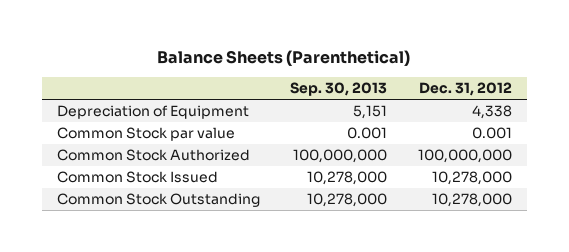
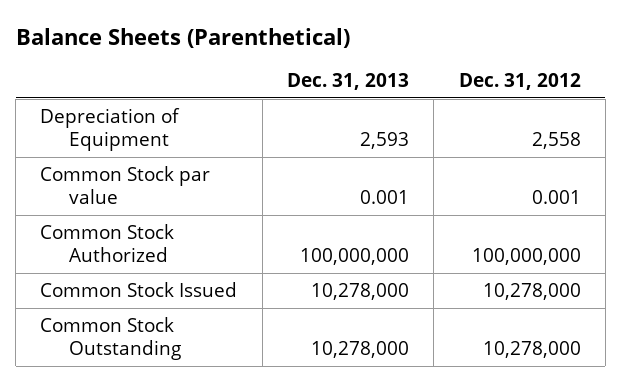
- | Sep. 30, 2013 | Dec. 31, 2012
+ | Dec. 31, 2013 | Dec. 31, 2012
- Depreciation of Equipment | 5,151 | 4,338
+ Depreciation of Equipment | 2,593 | 2,558

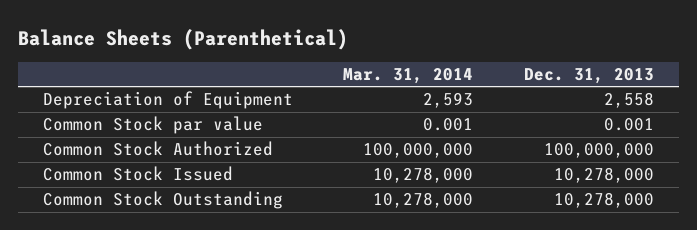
- | Dec. 31, 2013 | Dec. 31, 2012
+ | Mar. 31, 2014 | Dec. 31, 2013
- Depreciation of Equipment | 2,593 | 2,558
+ Depreciation of Equipment | 2,593 | 2,558

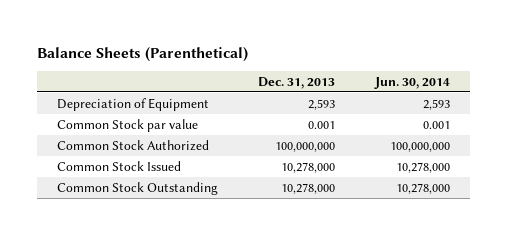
- | Mar. 31, 2014 | Dec. 31, 2013
+ | Dec. 31, 2013 | Jun. 30, 2014
- Depreciation of Equipment | 2,593 | 2,558
+ Depreciation of Equipment | 2,593 | 2,593

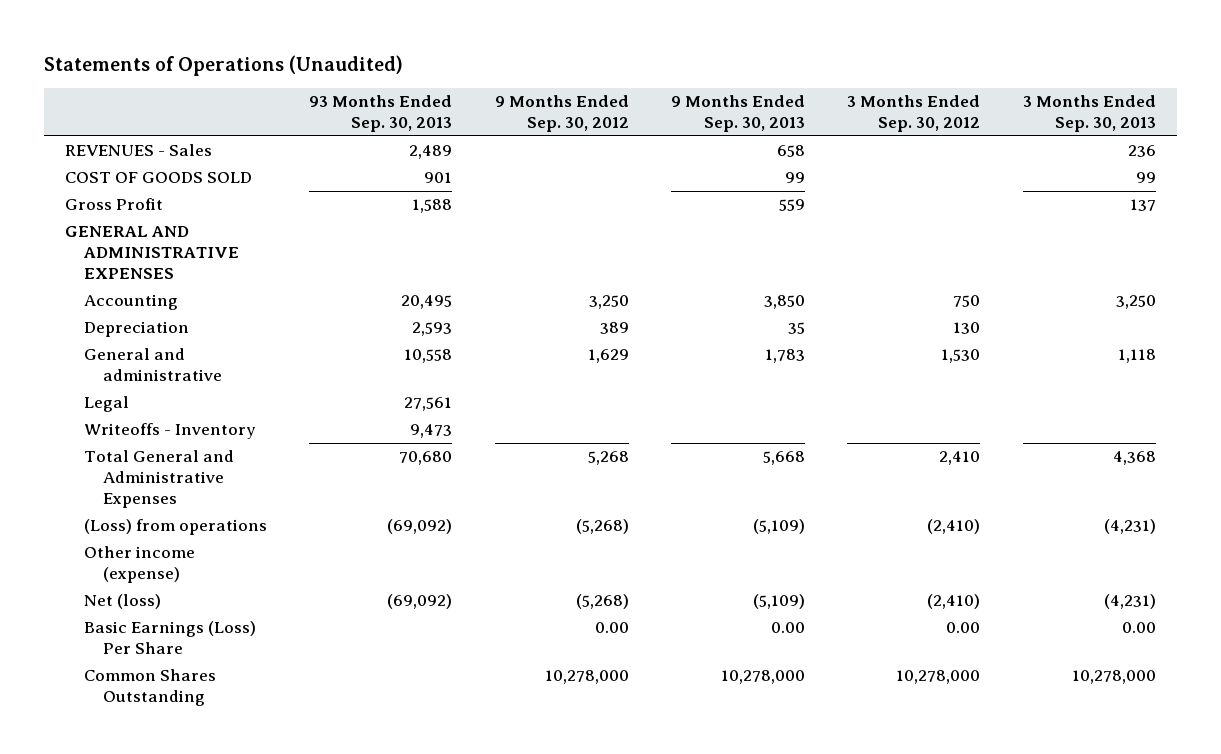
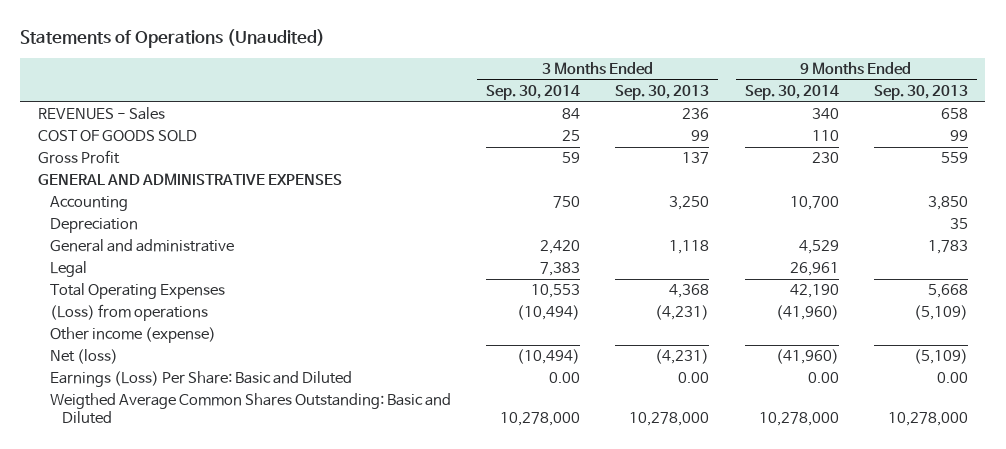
- | 93 Months Ended Sep. 30, 2013 | 9 Months Ended Sep. 30, 2012 | 9 Months Ended Sep. 30, 2013 | 3 Months Ended Sep. 30, 2012 | 3 Months Ended Sep. 30, 2013
+ | 3 Months Ended Sep. 30, 2014 | 3 Months Ended Sep. 30, 2013 | 9 Months Ended Sep. 30, 2014 | 9 Months Ended Sep. 30, 2013
- Writeoffs - Inventory | 9,473 | | | |
- Total General and Administrative Expenses | 70,680 | 5,268 | 5,668 | 2,410 | 4,368
+ Total Operating Expenses | 10,553 | 4,368 | 42,190 | 5,668
- Basic Earnings (Loss) Per Share | | 0.00 | 0.00 | 0.00 | 0.00
- Common Shares Outstanding | | 10,278,000 | 10,278,000 | 10,278,000 | 10,278,000
+ Earnings (Loss) Per Share: Basic and Diluted | 0.00 | 0.00 | 0.00 | 0.00
+ Weigthed Average Common Shares Outstanding: Basic and Diluted | 10,278,000 | 10,278,000 | 10,278,000 | 10,278,000

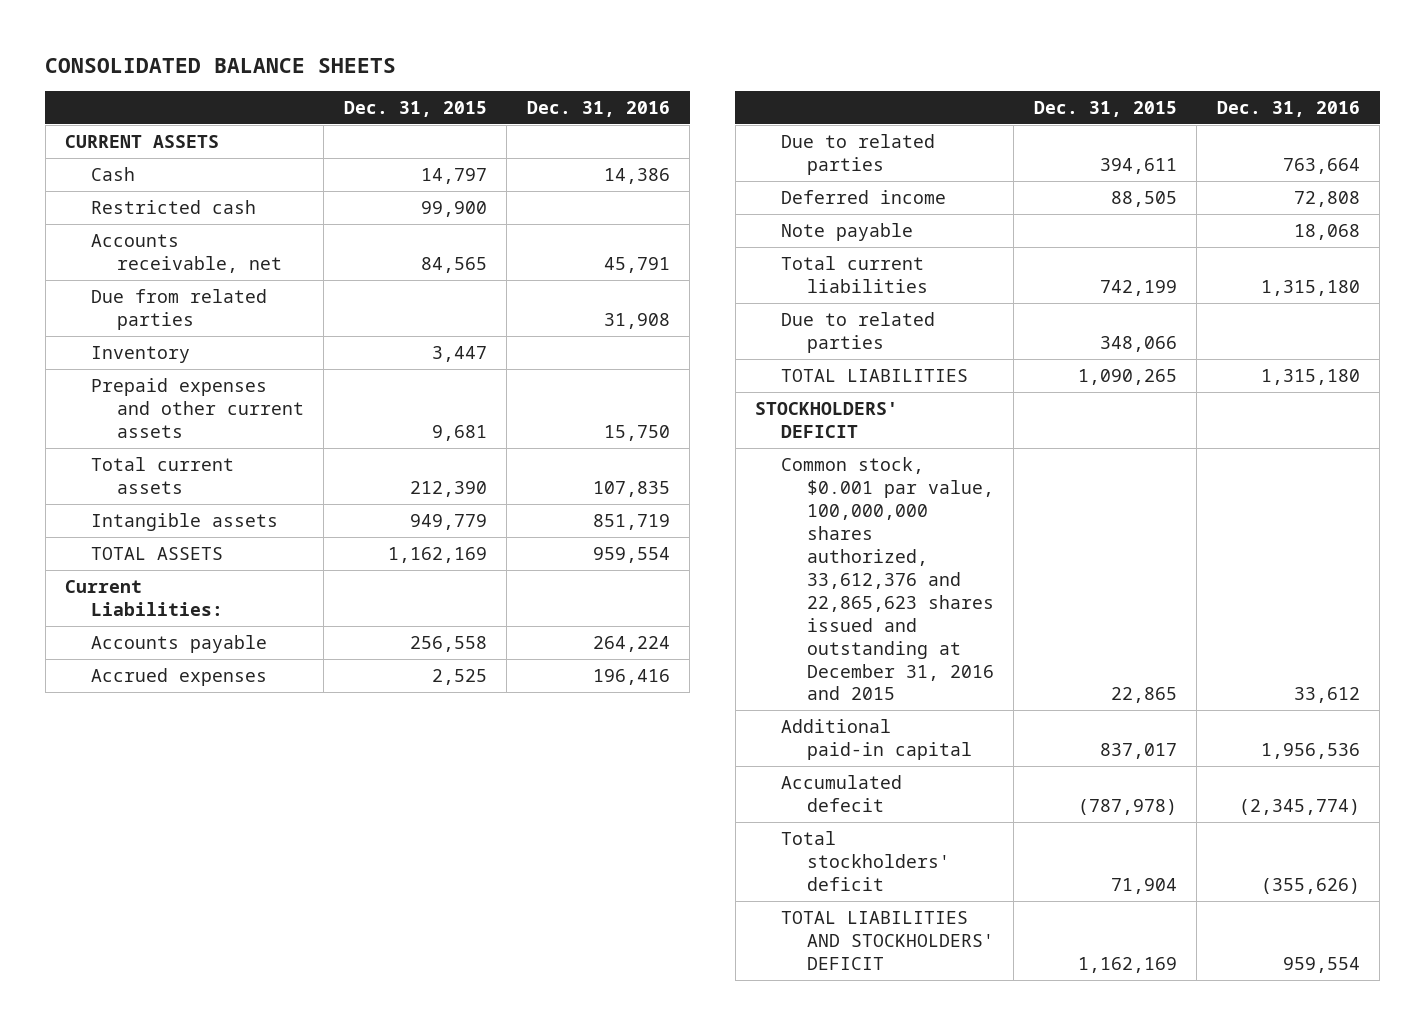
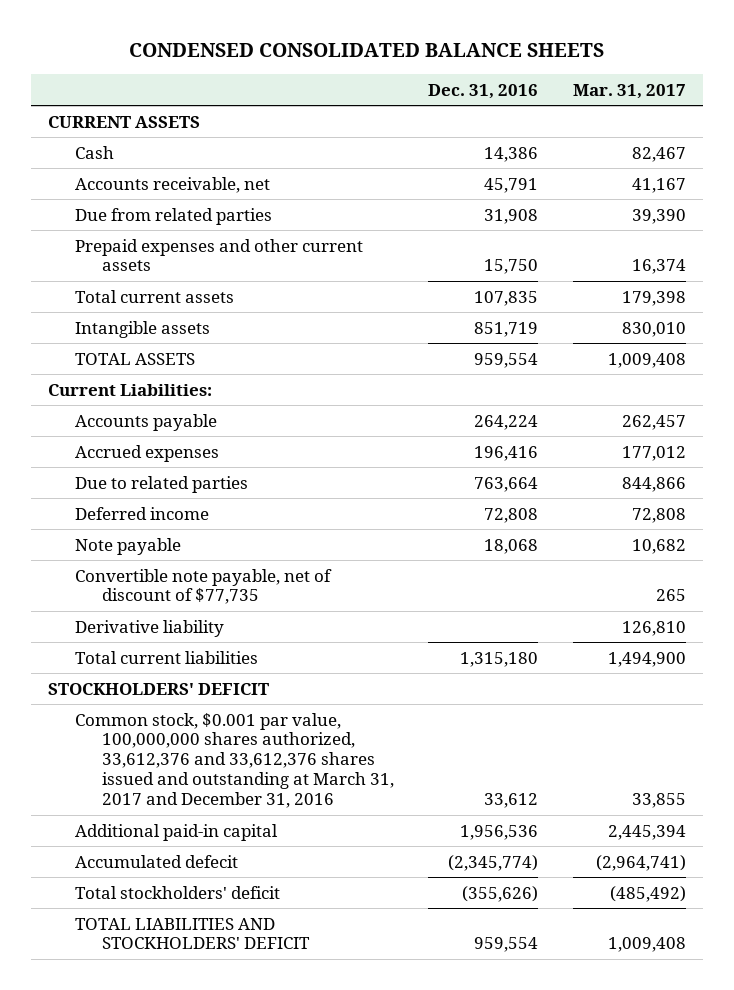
- CONSOLIDATED BALANCE SHEETS
+ CONDENSED CONSOLIDATED BALANCE SHEETS
- | Dec. 31, 2015 | Dec. 31, 2016
+ | Dec. 31, 2016 | Mar. 31, 2017
- Restricted cash | 99,900 |
- Inventory | 3,447 |
+ Convertible note payable, net of discount of $77,735 | | 265
+ Derivative liability | | 126,810
- Due to related parties | 348,066 |
- TOTAL LIABILITIES | 1,090,265 | 1,315,180
- Common stock, $0.001 par value, 100,000,000 shares authorized, 33,612,376 and 22,865,623 shares issued and outstanding at December 31, 2016 and 2015 | 22,865 | 33,612
+ Common stock, $0.001 par value, 100,000,000 shares authorized, 33,612,376 and 33,612,376 shares issued and outstanding at March 31, 2017 and December 31, 2016 | 33,612 | 33,855

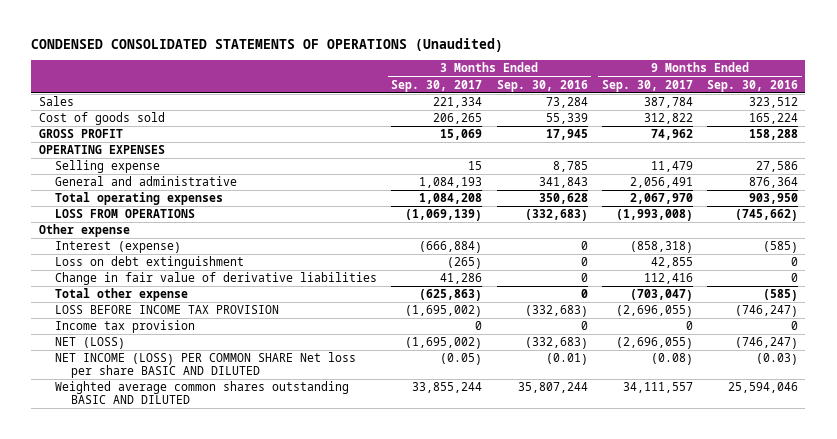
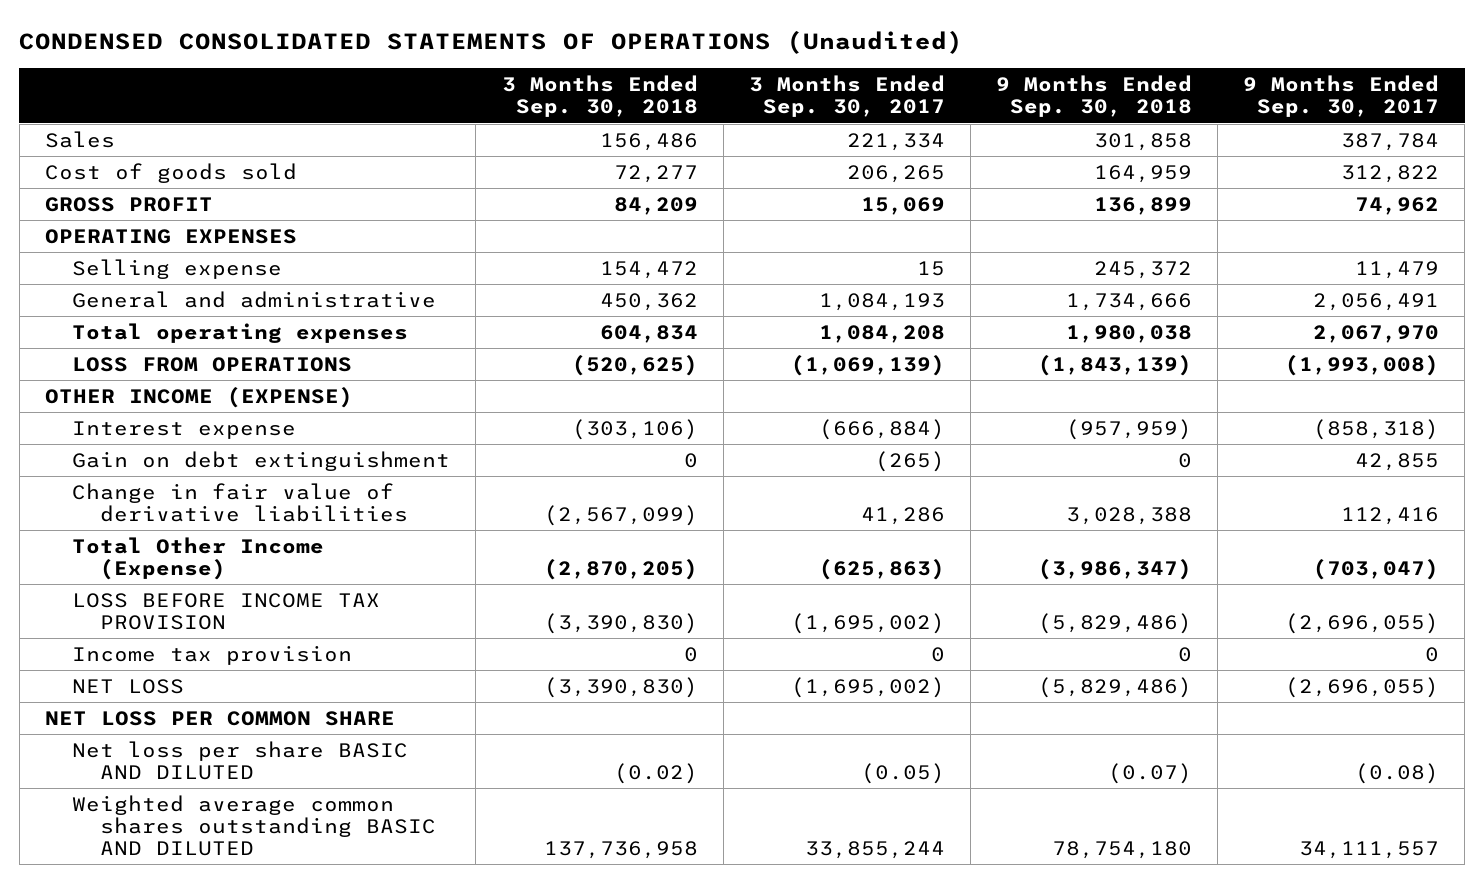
- | 3 Months Ended Sep. 30, 2017 | 3 Months Ended Sep. 30, 2016 | 9 Months Ended Sep. 30, 2017 | 9 Months Ended Sep. 30, 2016
+ | 3 Months Ended Sep. 30, 2018 | 3 Months Ended Sep. 30, 2017 | 9 Months Ended Sep. 30, 2018 | 9 Months Ended Sep. 30, 2017
- Other expense
- Interest (expense) | (666,884) | 0 | (858,318) | (585)
- Loss on debt extinguishment | (265) | 0 | 42,855 | 0
+ OTHER INCOME (EXPENSE)
+ Interest expense | (303,106) | (666,884) | (957,959) | (858,318)
+ Gain on debt extinguishment | 0 | (265) | 0 | 42,855
- Total other expense | (625,863) | 0 | (703,047) | (585)
+ Total Other Income (Expense) | (2,870,205) | (625,863) | (3,986,347) | (703,047)
- NET (LOSS) | (1,695,002) | (332,683) | (2,696,055) | (746,247)
- NET INCOME (LOSS) PER COMMON SHARE Net loss per share BASIC AND DILUTED | (0.05) | (0.01) | (0.08) | (0.03)
+ NET LOSS | (3,390,830) | (1,695,002) | (5,829,486) | (2,696,055)
+ NET LOSS PER COMMON SHARE
+ Net loss per share BASIC AND DILUTED | (0.02) | (0.05) | (0.07) | (0.08)

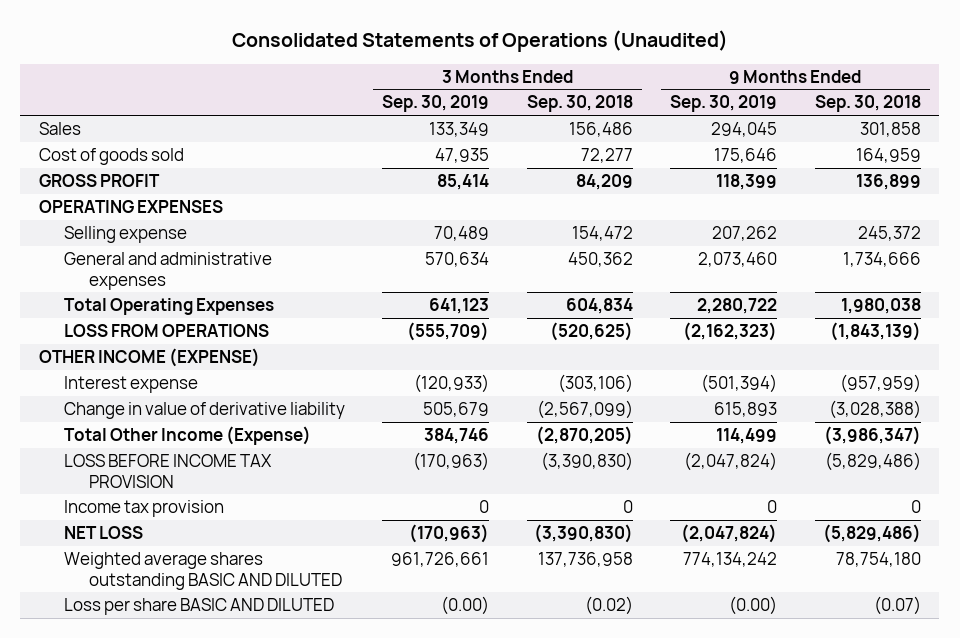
- CONDENSED CONSOLIDATED STATEMENTS OF OPERATIONS (Unaudited)
+ Consolidated Statements of Operations (Unaudited)
- | 3 Months Ended Sep. 30, 2018 | 3 Months Ended Sep. 30, 2017 | 9 Months Ended Sep. 30, 2018 | 9 Months Ended Sep. 30, 2017
+ | 3 Months Ended Sep. 30, 2019 | 3 Months Ended Sep. 30, 2018 | 9 Months Ended Sep. 30, 2019 | 9 Months Ended Sep. 30, 2018
- General and administrative | 450,362 | 1,084,193 | 1,734,666 | 2,056,491
- Total operating expenses | 604,834 | 1,084,208 | 1,980,038 | 2,067,970
+ General and administrative expenses | 570,634 | 450,362 | 2,073,460 | 1,734,666
+ Total Operating Expenses | 641,123 | 604,834 | 2,280,722 | 1,980,038
- Gain on debt extinguishment | 0 | (265) | 0 | 42,855
- Change in fair value of derivative liabilities | (2,567,099) | 41,286 | 3,028,388 | 112,416
+ Change in value of derivative liability | 505,679 | (2,567,099) | 615,893 | (3,028,388)
- NET LOSS PER COMMON SHARE
- Net loss per share BASIC AND DILUTED | (0.02) | (0.05) | (0.07) | (0.08)
- Weighted average common shares outstanding BASIC AND DILUTED | 137,736,958 | 33,855,244 | 78,754,180 | 34,111,557
+ Weighted average shares outstanding BASIC AND DILUTED | 961,726,661 | 137,736,958 | 774,134,242 | 78,754,180
+ Loss per share BASIC AND DILUTED | (0.00) | (0.02) | (0.00) | (0.07)

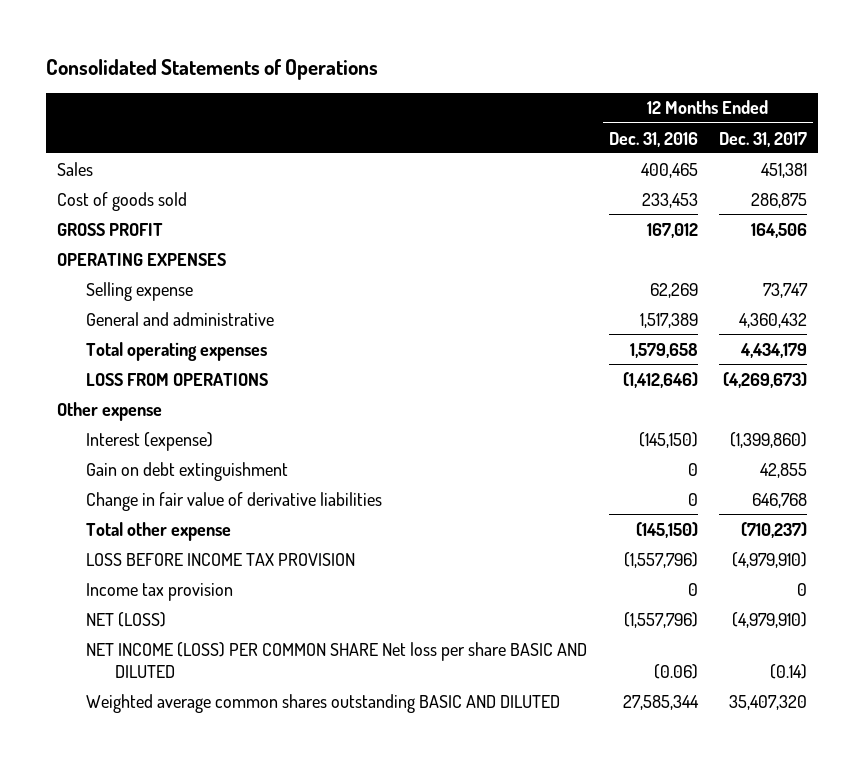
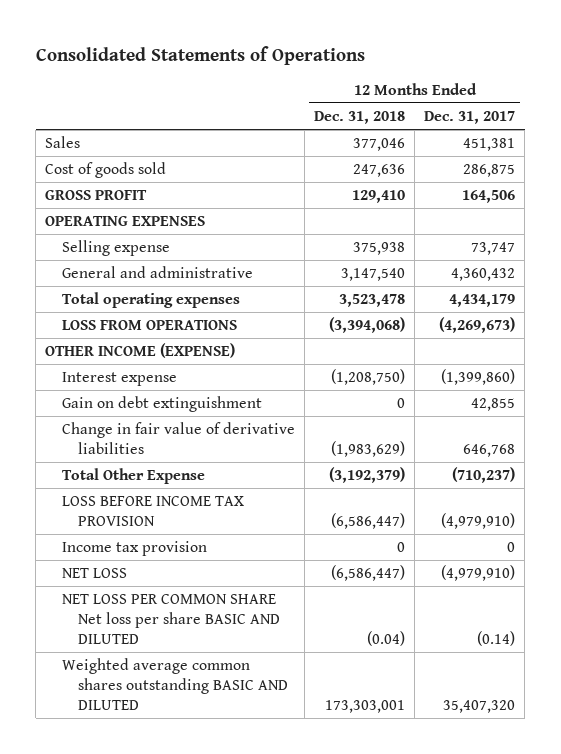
- | 12 Months Ended Dec. 31, 2016 | 12 Months Ended Dec. 31, 2017
+ | 12 Months Ended Dec. 31, 2018 | 12 Months Ended Dec. 31, 2017
- Other expense
- Interest (expense) | (145,150) | (1,399,860)
+ OTHER INCOME (EXPENSE)
+ Interest expense | (1,208,750) | (1,399,860)
- Total other expense | (145,150) | (710,237)
+ Total Other Expense | (3,192,379) | (710,237)
- NET (LOSS) | (1,557,796) | (4,979,910)
- NET INCOME (LOSS) PER COMMON SHARE Net loss per share BASIC AND DILUTED | (0.06) | (0.14)
+ NET LOSS | (6,586,447) | (4,979,910)
+ NET LOSS PER COMMON SHARE Net loss per share BASIC AND DILUTED | (0.04) | (0.14)

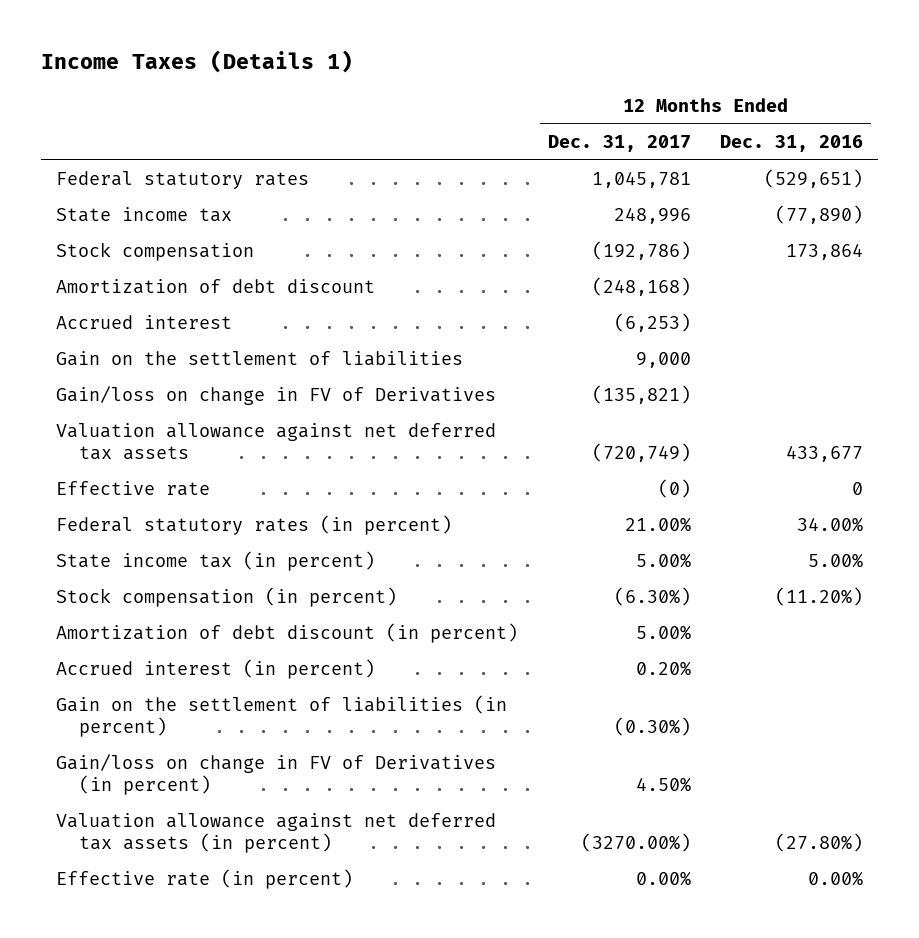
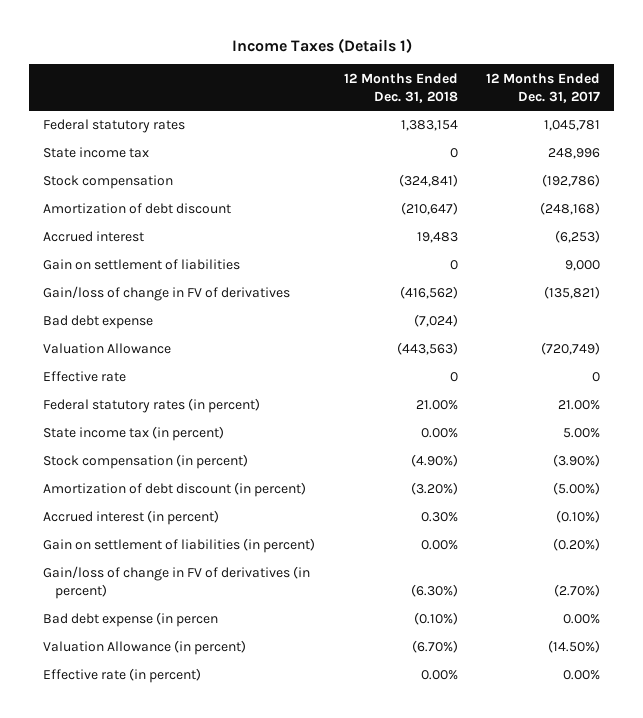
- | 12 Months Ended Dec. 31, 2017 | 12 Months Ended Dec. 31, 2016
+ | 12 Months Ended Dec. 31, 2018 | 12 Months Ended Dec. 31, 2017
- Gain on the settlement of liabilities | 9,000 |
- Gain/loss on change in FV of Derivatives | (135,821) |
- Valuation allowance against net deferred tax assets | (720,749) | 433,677
- Effective rate | (0) | 0
+ Gain on settlement of liabilities | 0 | 9,000
+ Gain/loss of change in FV of derivatives | (416,562) | (135,821)
+ Bad debt expense | (7,024) |
+ Valuation Allowance | (443,563) | (720,749)
+ Effective rate | 0 | 0
- Stock compensation (in percent) | (6.30%) | (11.20%)
- Amortization of debt discount (in percent) | 5.00% |
- Accrued interest (in percent) | 0.20% |
- Gain on the settlement of liabilities (in percent) | (0.30%) |
- Gain/loss on change in FV of Derivatives (in percent) | 4.50% |
- Valuation allowance against net deferred tax assets (in percent) | (3270.00%) | (27.80%)
+ Stock compensation (in percent) | (4.90%) | (3.90%)
+ Amortization of debt discount (in percent) | (3.20%) | (5.00%)
+ Accrued interest (in percent) | 0.30% | (0.10%)
+ Gain on settlement of liabilities (in percent) | 0.00% | (0.20%)
+ Gain/loss of change in FV of derivatives (in percent) | (6.30%) | (2.70%)
+ Bad debt expense (in percen | (0.10%) | 0.00%
+ Valuation Allowance (in percent) | (6.70%) | (14.50%)

